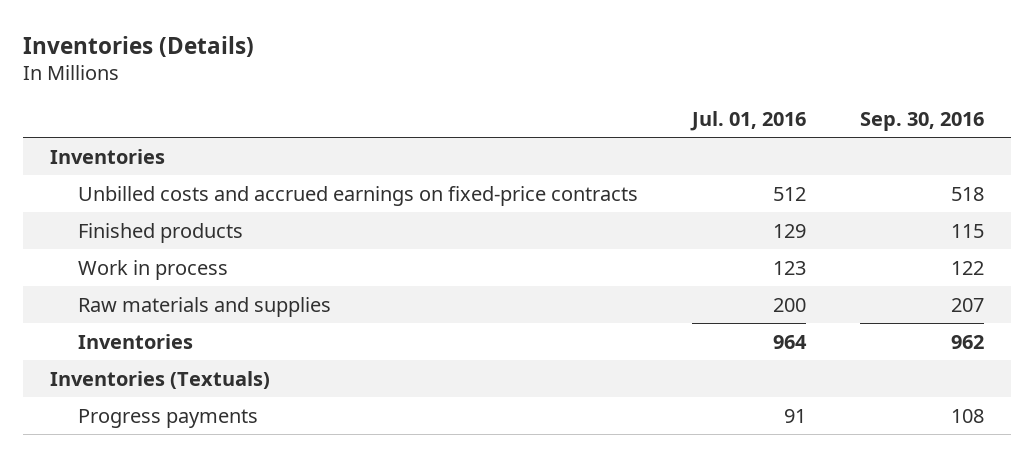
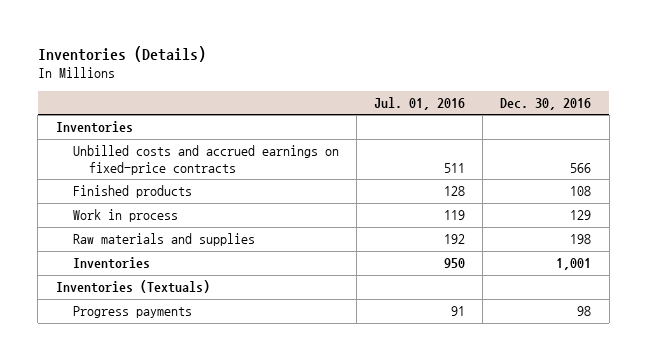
- | Jul. 01, 2016 | Sep. 30, 2016
+ | Jul. 01, 2016 | Dec. 30, 2016
- Unbilled costs and accrued earnings on fixed-price contracts | 512 | 518
- Finished products | 129 | 115
- Work in process | 123 | 122
- Raw materials and supplies | 200 | 207
- Inventories | 964 | 962
+ Unbilled costs and accrued earnings on fixed-price contracts | 511 | 566
+ Finished products | 128 | 108
+ Work in process | 119 | 129
+ Raw materials and supplies | 192 | 198
+ Inventories | 950 | 1,001

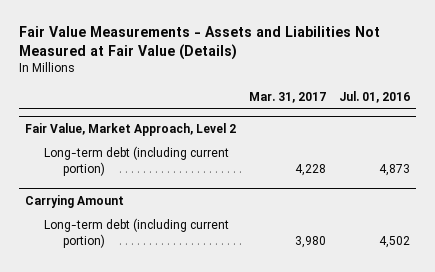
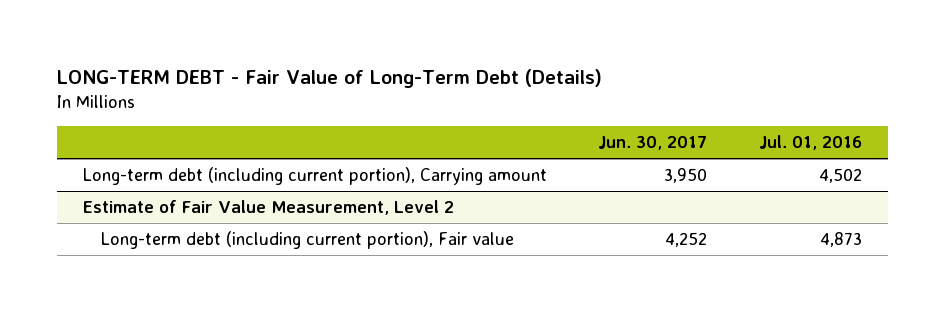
- Fair Value Measurements - Assets and Liabilities Not Measured at Fair Value (Details)
+ LONG-TERM DEBT - Fair Value of Long-Term Debt (Details)
- | Mar. 31, 2017 | Jul. 01, 2016
+ | Jun. 30, 2017 | Jul. 01, 2016
- Fair Value, Market Approach, Level 2
- Long-term debt (including current portion) | 4,228 | 4,873
- Carrying Amount
- Long-term debt (including current portion) | 3,980 | 4,502
+ Long-term debt (including current portion), Carrying amount | 3,950 | 4,502
+ Estimate of Fair Value Measurement, Level 2
+ Long-term debt (including current portion), Fair value | 4,252 | 4,873

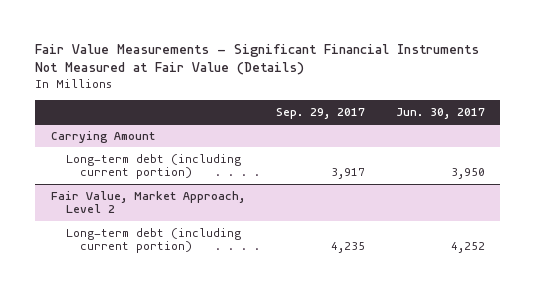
- LONG-TERM DEBT - Fair Value of Long-Term Debt (Details)
+ Fair Value Measurements - Significant Financial Instruments Not Measured at Fair Value (Details)
- | Jun. 30, 2017 | Jul. 01, 2016
+ | Sep. 29, 2017 | Jun. 30, 2017
- Long-term debt (including current portion), Carrying amount | 3,950 | 4,502
- Estimate of Fair Value Measurement, Level 2
- Long-term debt (including current portion), Fair value | 4,252 | 4,873
+ Carrying Amount
+ Long-term debt (including current portion) | 3,917 | 3,950
+ Fair Value, Market Approach, Level 2
+ Long-term debt (including current portion) | 4,235 | 4,252

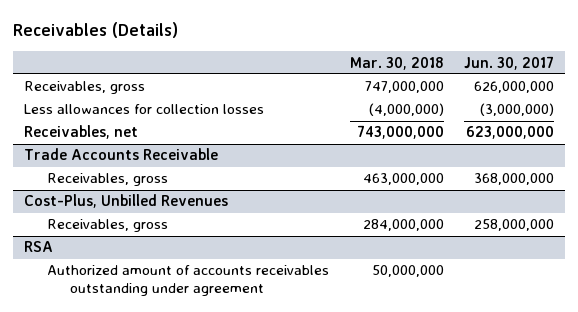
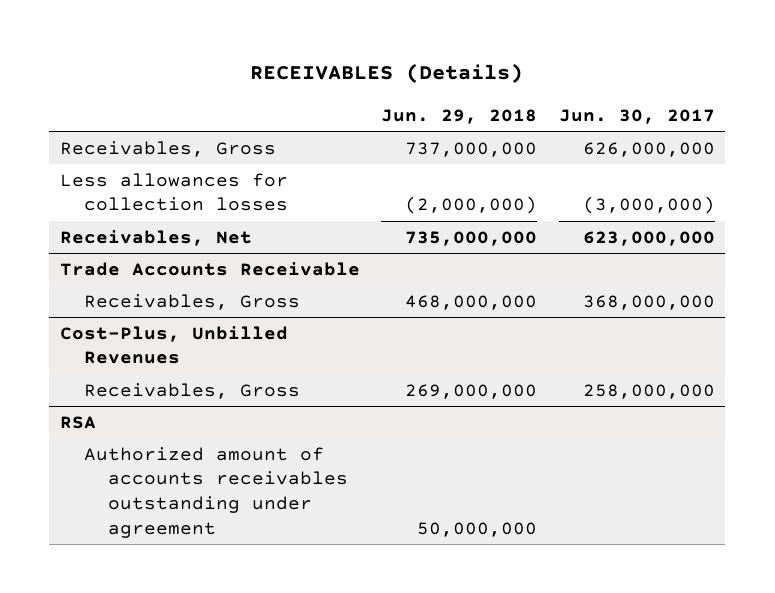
- Receivables (Details)
+ RECEIVABLES (Details)
- | Mar. 30, 2018 | Jun. 30, 2017
+ | Jun. 29, 2018 | Jun. 30, 2017
- Receivables, gross | 747,000,000 | 626,000,000
+ Receivables, Gross | 737,000,000 | 626,000,000
- Receivables, net | 743,000,000 | 623,000,000
+ Receivables, Net | 735,000,000 | 623,000,000
@ Trade Accounts Receivable
- Receivables, gross | 463,000,000 | 368,000,000
+ Receivables, Gross | 468,000,000 | 368,000,000
@ Cost-Plus, Unbilled Revenues
- Receivables, gross | 284,000,000 | 258,000,000
+ Receivables, Gross | 269,000,000 | 258,000,000

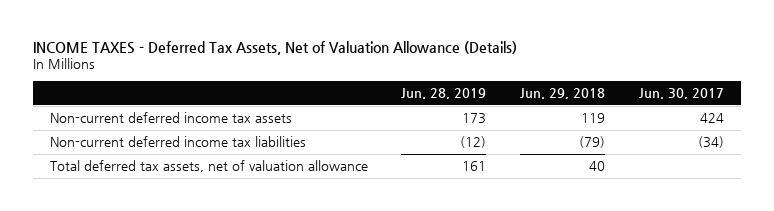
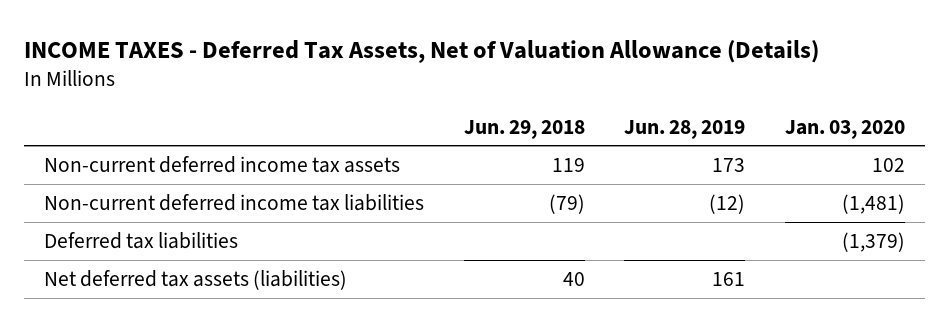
- | Jun. 28, 2019 | Jun. 29, 2018 | Jun. 30, 2017
+ | Jun. 29, 2018 | Jun. 28, 2019 | Jan. 03, 2020
- Total deferred tax assets, net of valuation allowance | 161 | 40 |
+ Deferred tax liabilities | | | (1,379)
+ Net deferred tax assets (liabilities) | 40 | 161 |

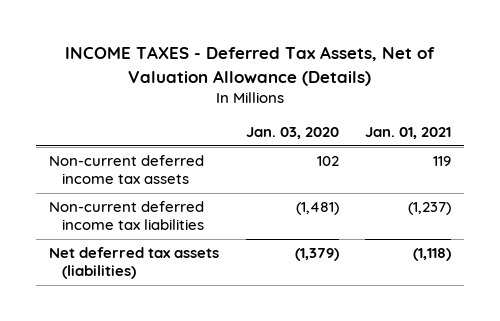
- | Jun. 29, 2018 | Jun. 28, 2019 | Jan. 03, 2020
+ | Jan. 03, 2020 | Jan. 01, 2021
- Deferred tax liabilities | | | (1,379)
- Net deferred tax assets (liabilities) | 40 | 161 |
+ Net deferred tax assets (liabilities) | (1,379) | (1,118)

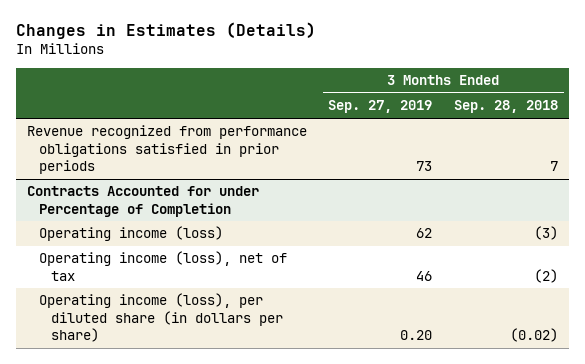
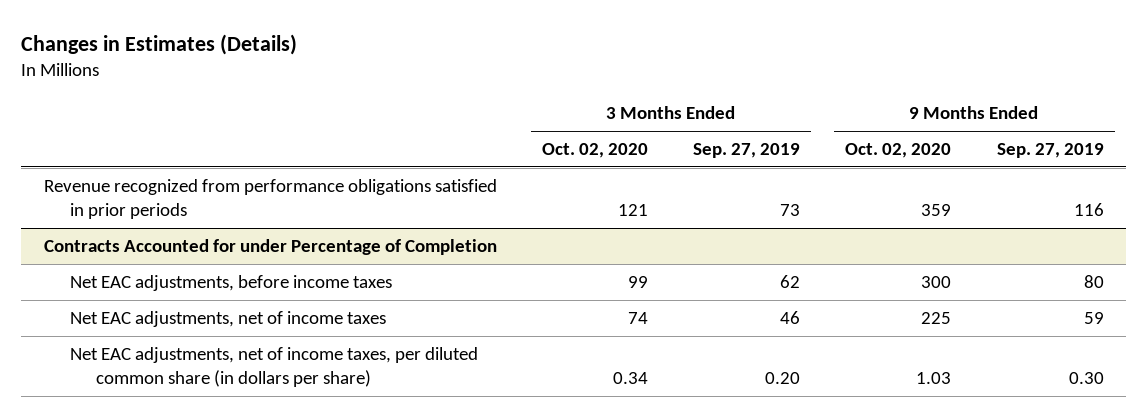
- | 3 Months Ended Sep. 27, 2019 | 3 Months Ended Sep. 28, 2018
+ | 3 Months Ended Oct. 02, 2020 | 3 Months Ended Sep. 27, 2019 | 9 Months Ended Oct. 02, 2020 | 9 Months Ended Sep. 27, 2019
@ Contracts Accounted for under Percentage of Completion
- Operating income (loss) | 62 | (3)
- Operating income (loss), net of tax | 46 | (2)
- Operating income (loss), per diluted share (in dollars per share) | 0.20 | (0.02)
+ Net EAC adjustments, before income taxes | 99 | 62 | 300 | 80
+ Net EAC adjustments, net of income taxes | 74 | 46 | 225 | 59
+ Net EAC adjustments, net of income taxes, per diluted common share (in dollars per share) | 0.34 | 0.20 | 1.03 | 0.30

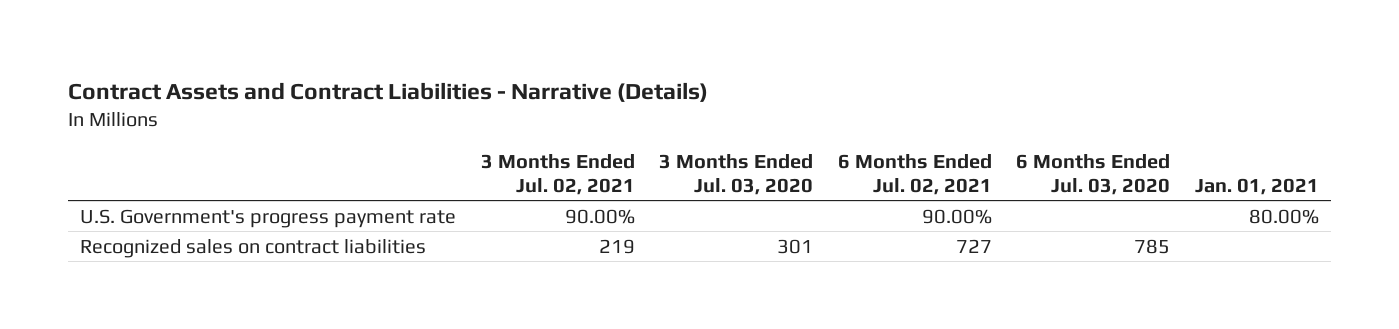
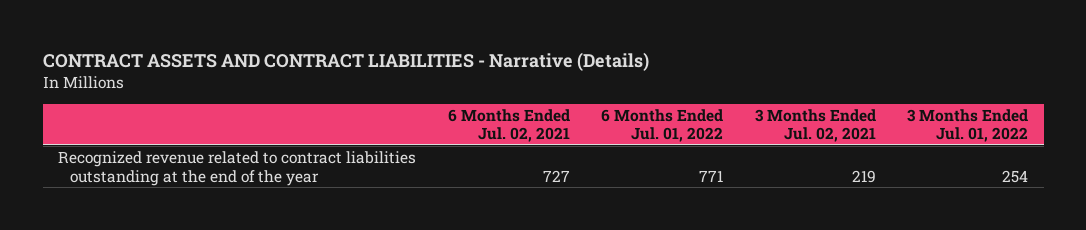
- Contract Assets and Contract Liabilities - Narrative (Details)
+ CONTRACT ASSETS AND CONTRACT LIABILITIES - Narrative (Details)
- | 3 Months Ended Jul. 02, 2021 | 3 Months Ended Jul. 03, 2020 | 6 Months Ended Jul. 02, 2021 | 6 Months Ended Jul. 03, 2020 | Jan. 01, 2021
+ | 6 Months Ended Jul. 02, 2021 | 6 Months Ended Jul. 01, 2022 | 3 Months Ended Jul. 02, 2021 | 3 Months Ended Jul. 01, 2022
- U.S. Government's progress payment rate | 90.00% | | 90.00% | | 80.00%
- Recognized sales on contract liabilities | 219 | 301 | 727 | 785 |
+ Recognized revenue related to contract liabilities outstanding at the end of the year | 727 | 771 | 219 | 254

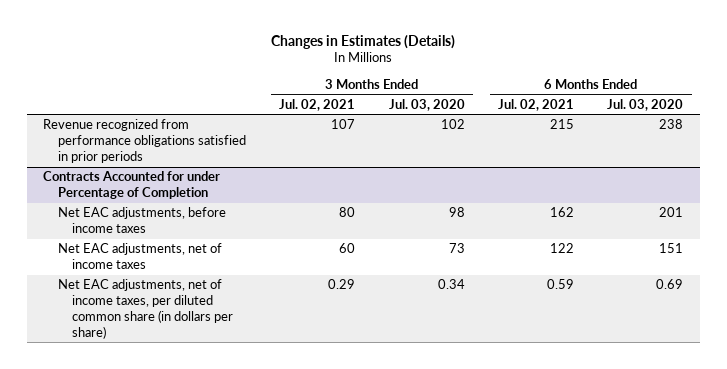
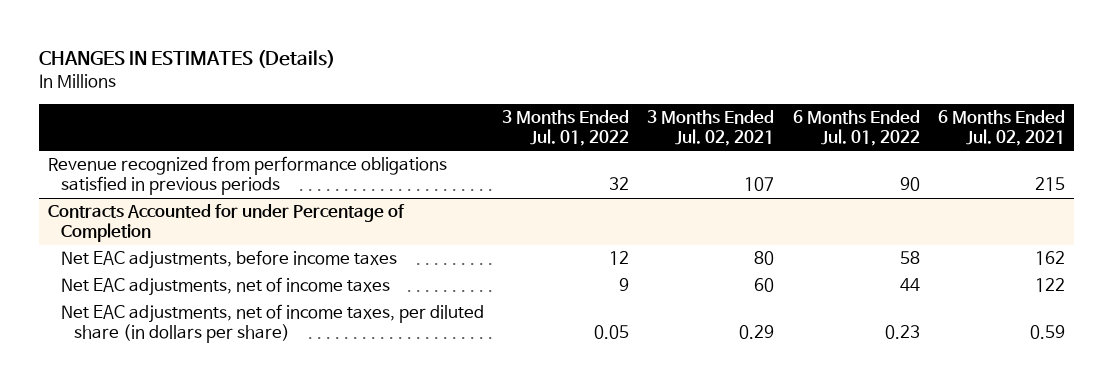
- Changes in Estimates (Details)
+ CHANGES IN ESTIMATES (Details)
- | 3 Months Ended Jul. 02, 2021 | 3 Months Ended Jul. 03, 2020 | 6 Months Ended Jul. 02, 2021 | 6 Months Ended Jul. 03, 2020
+ | 3 Months Ended Jul. 01, 2022 | 3 Months Ended Jul. 02, 2021 | 6 Months Ended Jul. 01, 2022 | 6 Months Ended Jul. 02, 2021
- Revenue recognized from performance obligations satisfied in prior periods | 107 | 102 | 215 | 238
+ Revenue recognized from performance obligations satisfied in previous periods | 32 | 107 | 90 | 215
@ Contracts Accounted for under Percentage of Completion
- Net EAC adjustments, net of income taxes, per diluted common share (in dollars per share) | 0.29 | 0.34 | 0.59 | 0.69
+ Net EAC adjustments, net of income taxes, per diluted share (in dollars per share) | 0.05 | 0.29 | 0.23 | 0.59

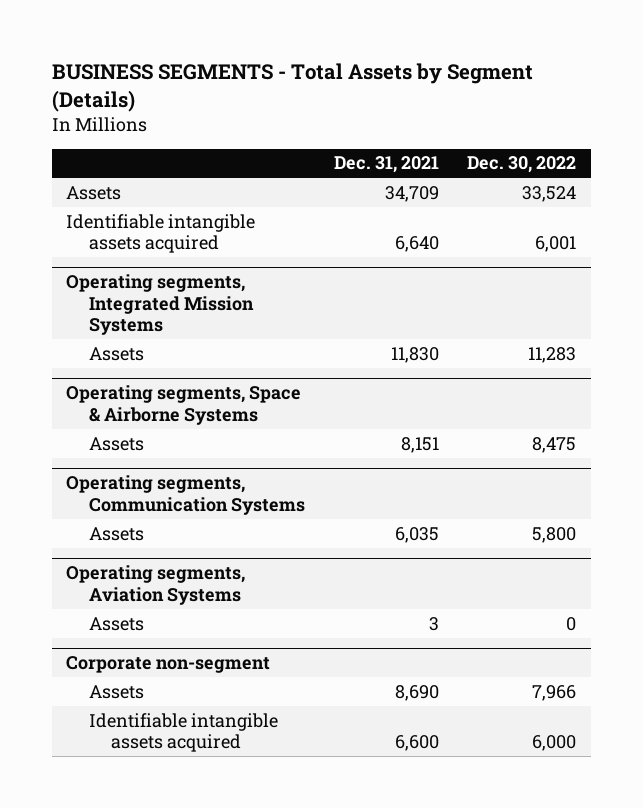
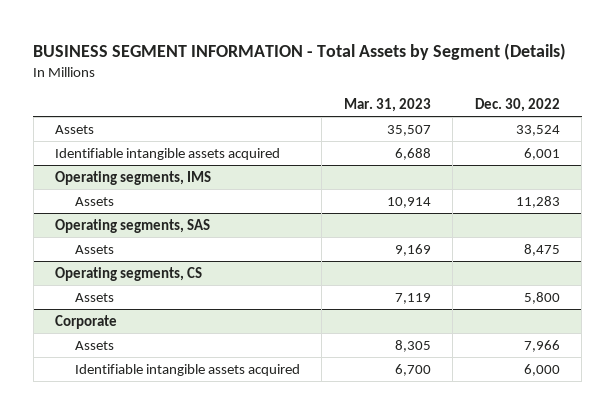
- BUSINESS SEGMENTS - Total Assets by Segment (Details)
+ BUSINESS SEGMENT INFORMATION - Total Assets by Segment (Details)
- | Dec. 31, 2021 | Dec. 30, 2022
+ | Mar. 31, 2023 | Dec. 30, 2022
- Operating segments, Integrated Mission Systems
+ Operating segments, IMS
- Operating segments, Space & Airborne Systems
+ Operating segments, SAS
- Operating segments, Communication Systems
+ Operating segments, CS
- Operating segments, Aviation Systems
- Assets | 3 | 0
- Corporate non-segment
+ Corporate

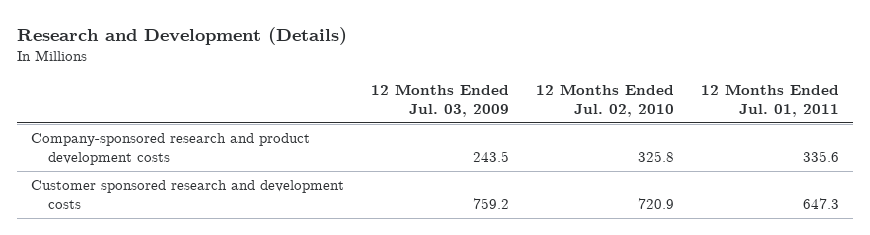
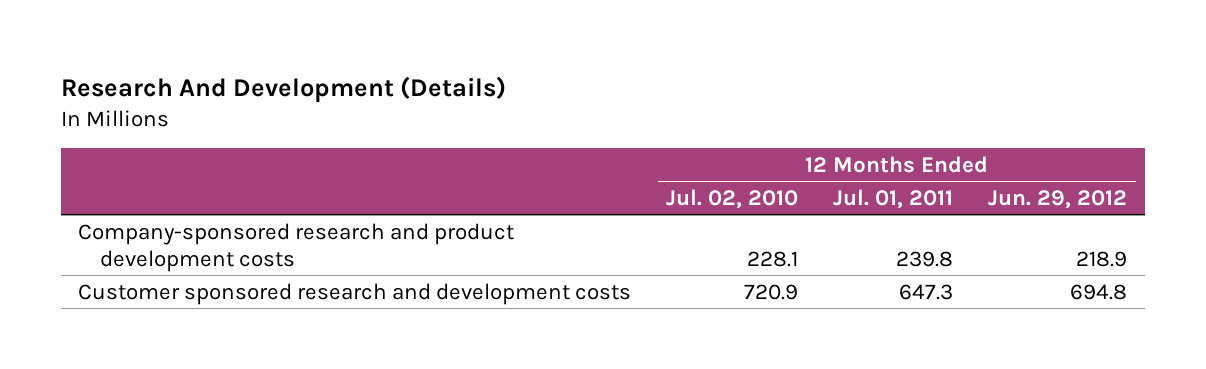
- Research and Development (Details)
+ Research And Development (Details)
- | 12 Months Ended Jul. 03, 2009 | 12 Months Ended Jul. 02, 2010 | 12 Months Ended Jul. 01, 2011
+ | 12 Months Ended Jul. 02, 2010 | 12 Months Ended Jul. 01, 2011 | 12 Months Ended Jun. 29, 2012
- Company-sponsored research and product development costs | 243.5 | 325.8 | 335.6
+ Company-sponsored research and product development costs | 228.1 | 239.8 | 218.9

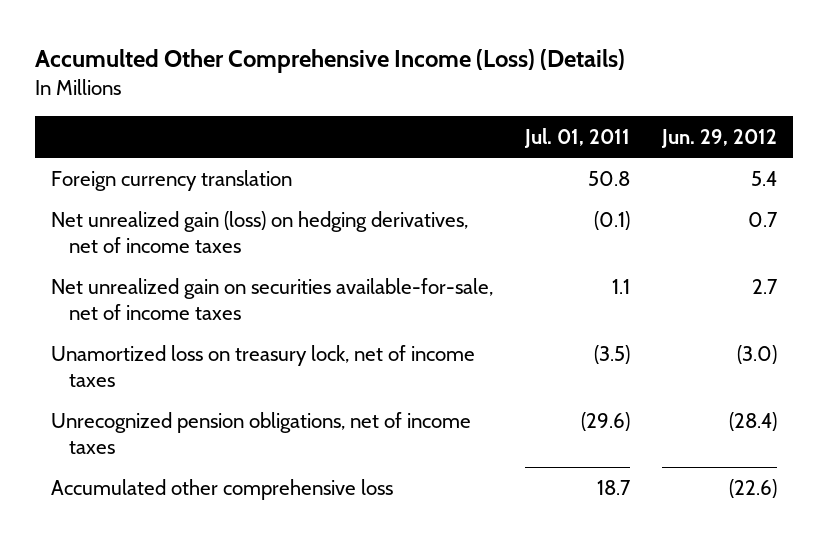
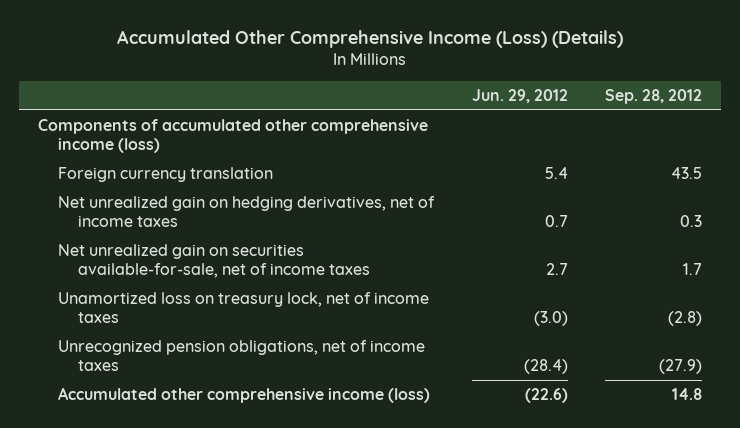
- Accumulted Other Comprehensive Income (Loss) (Details)
+ Accumulated Other Comprehensive Income (Loss) (Details)
- | Jul. 01, 2011 | Jun. 29, 2012
+ | Jun. 29, 2012 | Sep. 28, 2012
+ Components of accumulated other comprehensive income (loss)
- Net unrealized gain (loss) on hedging derivatives, net of income taxes | (0.1) | 0.7
+ Net unrealized gain on hedging derivatives, net of income taxes | 0.7 | 0.3
- Accumulated other comprehensive loss | 18.7 | (22.6)
+ Accumulated other comprehensive income (loss) | (22.6) | 14.8

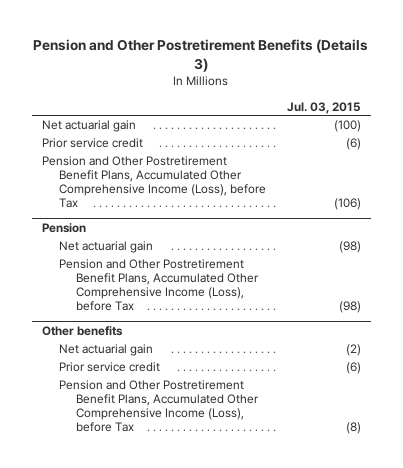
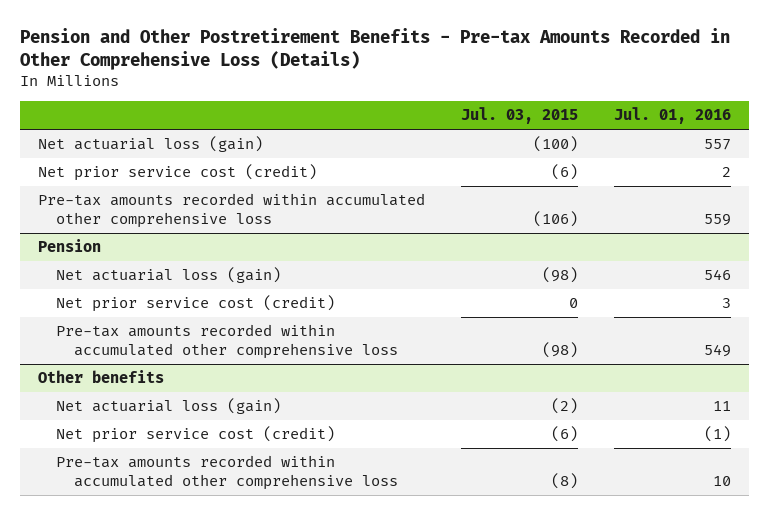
- Pension and Other Postretirement Benefits (Details 3)
+ Pension and Other Postretirement Benefits - Pre-tax Amounts Recorded in Other Comprehensive Loss (Details)
- | Jul. 03, 2015
+ | Jul. 03, 2015 | Jul. 01, 2016
- Net actuarial gain | (100)
- Prior service credit | (6)
- Pension and Other Postretirement Benefit Plans, Accumulated Other Comprehensive Income (Loss), before Tax | (106)
+ Net actuarial loss (gain) | (100) | 557
+ Net prior service cost (credit) | (6) | 2
+ Pre-tax amounts recorded within accumulated other comprehensive loss | (106) | 559
@ Pension
- Net actuarial gain | (98)
- Pension and Other Postretirement Benefit Plans, Accumulated Other Comprehensive Income (Loss), before Tax | (98)
+ Net actuarial loss (gain) | (98) | 546
+ Net prior service cost (credit) | 0 | 3
+ Pre-tax amounts recorded within accumulated other comprehensive loss | (98) | 549
@ Other benefits
- Net actuarial gain | (2)
- Prior service credit | (6)
- Pension and Other Postretirement Benefit Plans, Accumulated Other Comprehensive Income (Loss), before Tax | (8)
+ Net actuarial loss (gain) | (2) | 11
+ Net prior service cost (credit) | (6) | (1)
+ Pre-tax amounts recorded within accumulated other comprehensive loss | (8) | 10

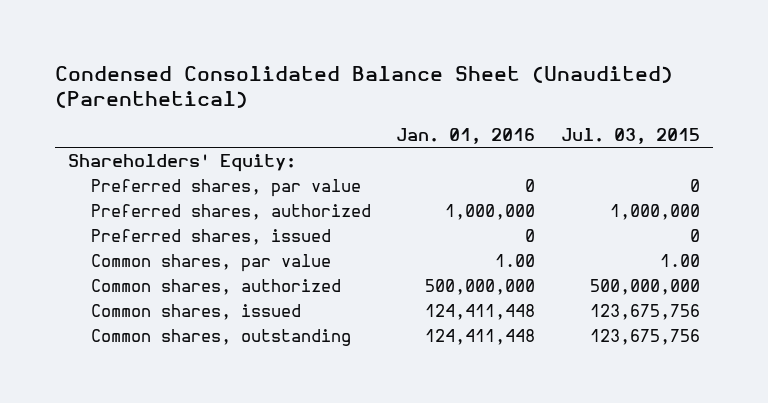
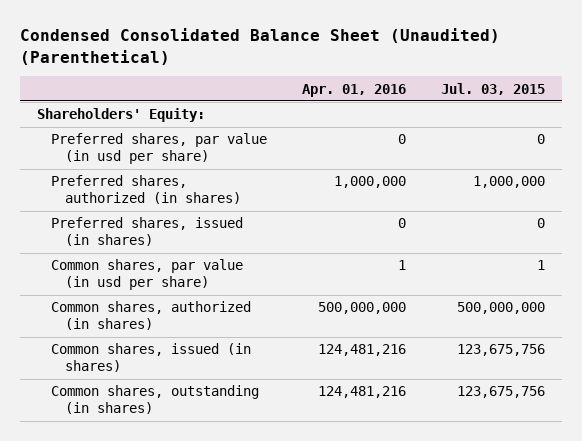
- | Jan. 01, 2016 | Jul. 03, 2015
+ | Apr. 01, 2016 | Jul. 03, 2015
- Preferred shares, par value | 0 | 0
- Preferred shares, authorized | 1,000,000 | 1,000,000
- Preferred shares, issued | 0 | 0
- Common shares, par value | 1.00 | 1.00
- Common shares, authorized | 500,000,000 | 500,000,000
- Common shares, issued | 124,411,448 | 123,675,756
- Common shares, outstanding | 124,411,448 | 123,675,756
+ Preferred shares, par value (in usd per share) | 0 | 0
+ Preferred shares, authorized (in shares) | 1,000,000 | 1,000,000
+ Preferred shares, issued (in shares) | 0 | 0
+ Common shares, par value (in usd per share) | 1 | 1
+ Common shares, authorized (in shares) | 500,000,000 | 500,000,000
+ Common shares, issued (in shares) | 124,481,216 | 123,675,756
+ Common shares, outstanding (in shares) | 124,481,216 | 123,675,756

